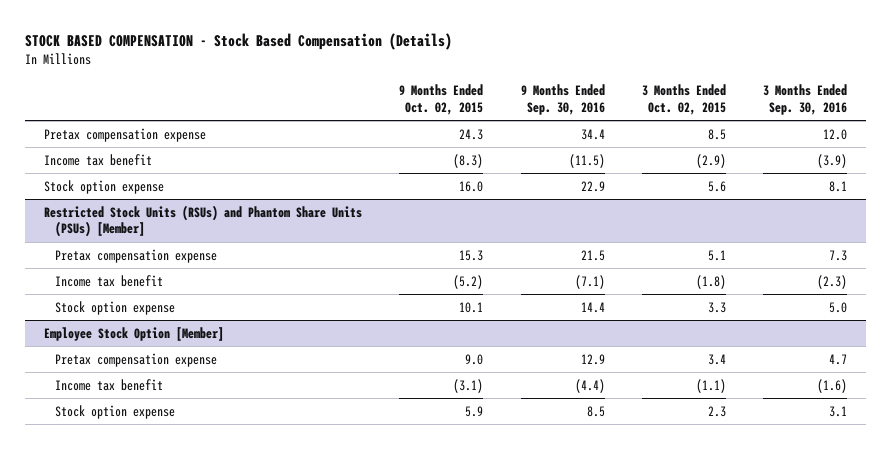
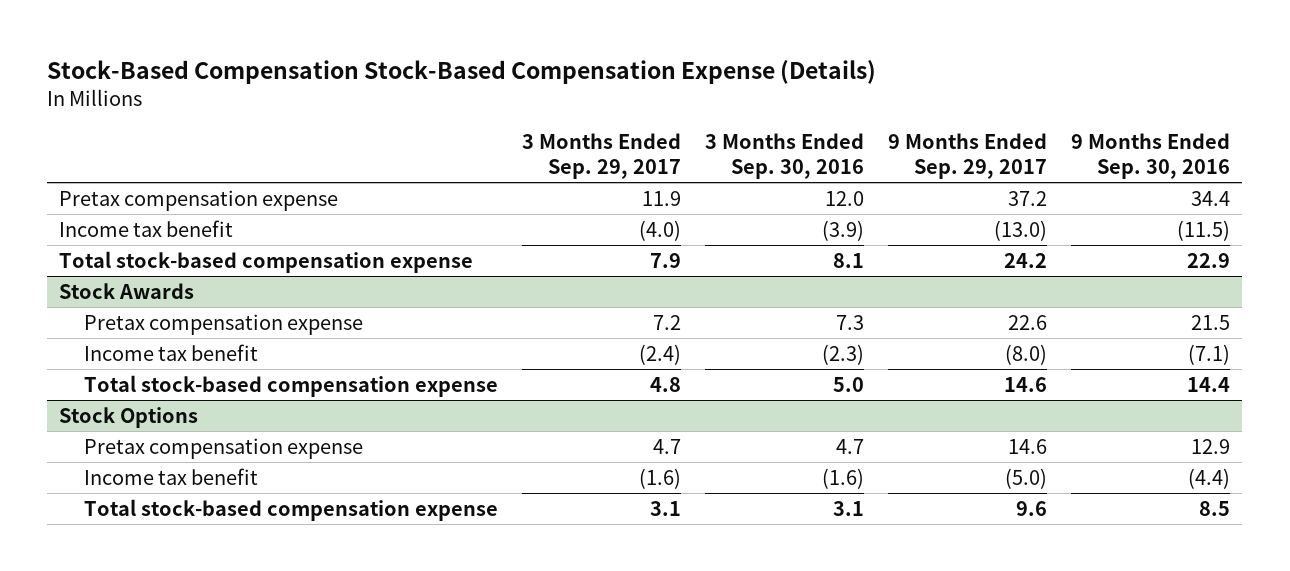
- STOCK BASED COMPENSATION - Stock Based Compensation (Details)
+ Stock-Based Compensation Stock-Based Compensation Expense (Details)
- | 9 Months Ended Oct. 02, 2015 | 9 Months Ended Sep. 30, 2016 | 3 Months Ended Oct. 02, 2015 | 3 Months Ended Sep. 30, 2016
+ | 3 Months Ended Sep. 29, 2017 | 3 Months Ended Sep. 30, 2016 | 9 Months Ended Sep. 29, 2017 | 9 Months Ended Sep. 30, 2016
- Stock option expense | 16.0 | 22.9 | 5.6 | 8.1
- Restricted Stock Units (RSUs) and Phantom Share Units (PSUs) [Member]
+ Total stock-based compensation expense | 7.9 | 8.1 | 24.2 | 22.9
+ Stock Awards
- Stock option expense | 10.1 | 14.4 | 3.3 | 5.0
- Employee Stock Option [Member]
+ Total stock-based compensation expense | 4.8 | 5.0 | 14.6 | 14.4
+ Stock Options
- Stock option expense | 5.9 | 8.5 | 2.3 | 3.1
+ Total stock-based compensation expense | 3.1 | 3.1 | 9.6 | 8.5

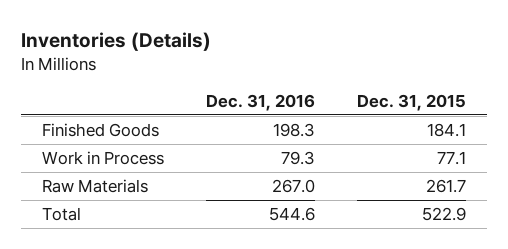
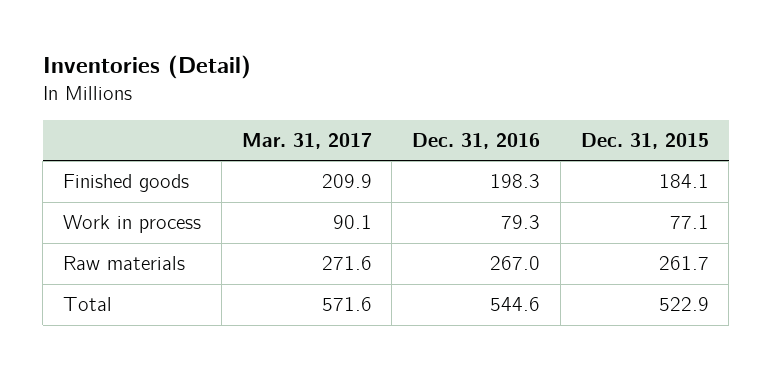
- Inventories (Details)
+ Inventories (Detail)
- | Dec. 31, 2016 | Dec. 31, 2015
+ | Mar. 31, 2017 | Dec. 31, 2016 | Dec. 31, 2015
- Finished Goods | 198.3 | 184.1
- Work in Process | 79.3 | 77.1
- Raw Materials | 267.0 | 261.7
+ Finished goods | 209.9 | 198.3 | 184.1
+ Work in process | 90.1 | 79.3 | 77.1
+ Raw materials | 271.6 | 267.0 | 261.7

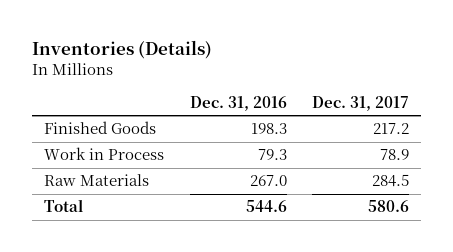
- Inventories (Detail)
+ Inventories (Details)
- | Mar. 31, 2017 | Dec. 31, 2016 | Dec. 31, 2015
+ | Dec. 31, 2016 | Dec. 31, 2017
- Finished goods | 209.9 | 198.3 | 184.1
- Work in process | 90.1 | 79.3 | 77.1
- Raw materials | 271.6 | 267.0 | 261.7
+ Finished Goods | 198.3 | 217.2
+ Work in Process | 79.3 | 78.9
+ Raw Materials | 267.0 | 284.5

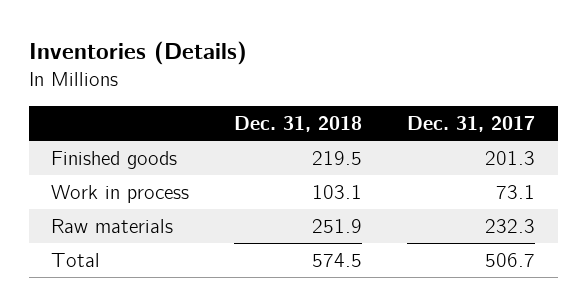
- | Dec. 31, 2016 | Dec. 31, 2017
+ | Dec. 31, 2018 | Dec. 31, 2017
- Finished Goods | 198.3 | 217.2
- Work in Process | 79.3 | 78.9
- Raw Materials | 267.0 | 284.5
- Total | 544.6 | 580.6
+ Finished goods | 219.5 | 201.3
+ Work in process | 103.1 | 73.1
+ Raw materials | 251.9 | 232.3
+ Total | 574.5 | 506.7

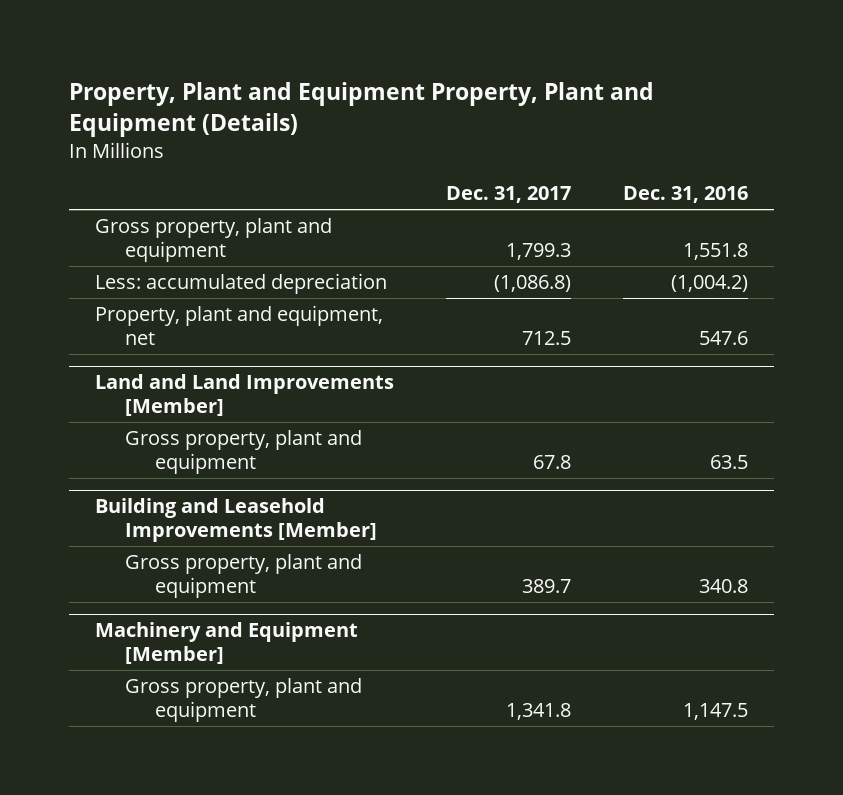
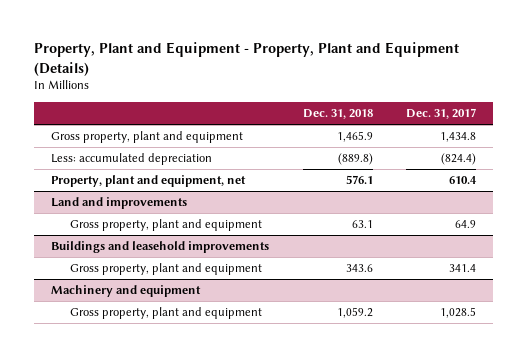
- Property, Plant and Equipment Property, Plant and Equipment (Details)
+ Property, Plant and Equipment - Property, Plant and Equipment (Details)
- | Dec. 31, 2017 | Dec. 31, 2016
+ | Dec. 31, 2018 | Dec. 31, 2017
- Gross property, plant and equipment | 1,799.3 | 1,551.8
- Less: accumulated depreciation | (1,086.8) | (1,004.2)
- Property, plant and equipment, net | 712.5 | 547.6
- Land and Land Improvements [Member]
- Gross property, plant and equipment | 67.8 | 63.5
- Building and Leasehold Improvements [Member]
- Gross property, plant and equipment | 389.7 | 340.8
- Machinery and Equipment [Member]
- Gross property, plant and equipment | 1,341.8 | 1,147.5
+ Gross property, plant and equipment | 1,465.9 | 1,434.8
+ Less: accumulated depreciation | (889.8) | (824.4)
+ Property, plant and equipment, net | 576.1 | 610.4
+ Land and improvements
+ Gross property, plant and equipment | 63.1 | 64.9
+ Buildings and leasehold improvements
+ Gross property, plant and equipment | 343.6 | 341.4
+ Machinery and equipment
+ Gross property, plant and equipment | 1,059.2 | 1,028.5

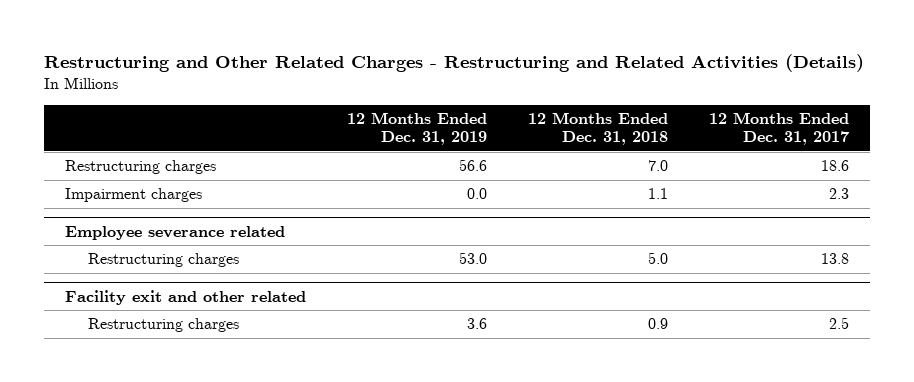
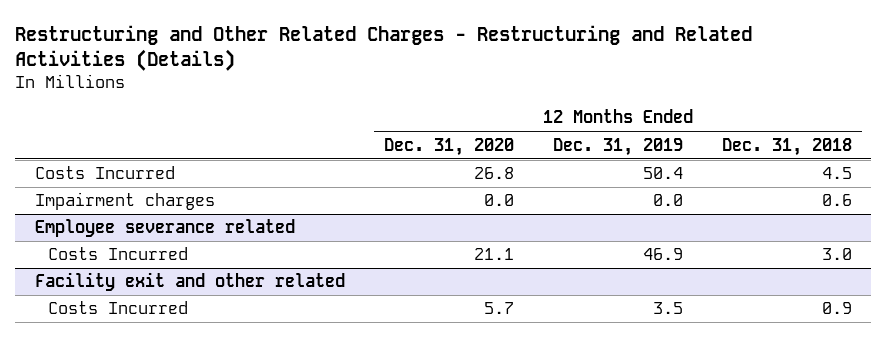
- | 12 Months Ended Dec. 31, 2019 | 12 Months Ended Dec. 31, 2018 | 12 Months Ended Dec. 31, 2017
+ | 12 Months Ended Dec. 31, 2020 | 12 Months Ended Dec. 31, 2019 | 12 Months Ended Dec. 31, 2018
- Restructuring charges | 56.6 | 7.0 | 18.6
- Impairment charges | 0.0 | 1.1 | 2.3
+ Costs Incurred | 26.8 | 50.4 | 4.5
+ Impairment charges | 0.0 | 0.0 | 0.6
@ Employee severance related
- Restructuring charges | 53.0 | 5.0 | 13.8
+ Costs Incurred | 21.1 | 46.9 | 3.0
@ Facility exit and other related
- Restructuring charges | 3.6 | 0.9 | 2.5
+ Costs Incurred | 5.7 | 3.5 | 0.9

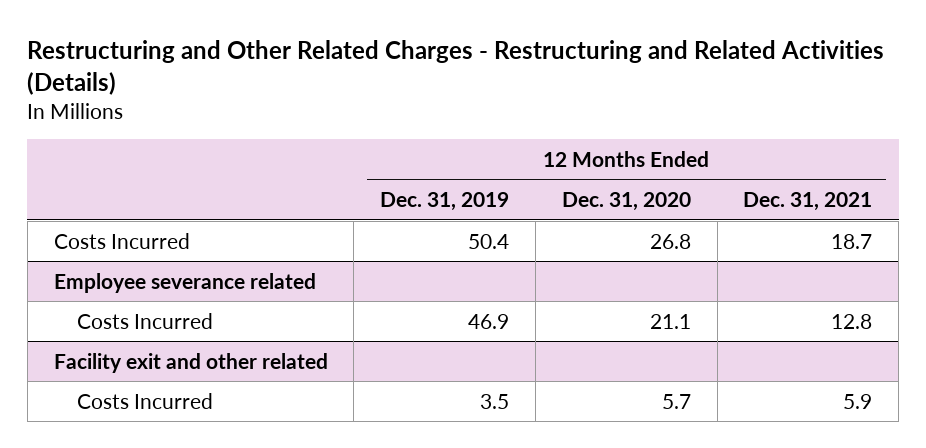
- | 12 Months Ended Dec. 31, 2020 | 12 Months Ended Dec. 31, 2019 | 12 Months Ended Dec. 31, 2018
+ | 12 Months Ended Dec. 31, 2019 | 12 Months Ended Dec. 31, 2020 | 12 Months Ended Dec. 31, 2021
- Impairment charges | 0.0 | 0.0 | 0.6

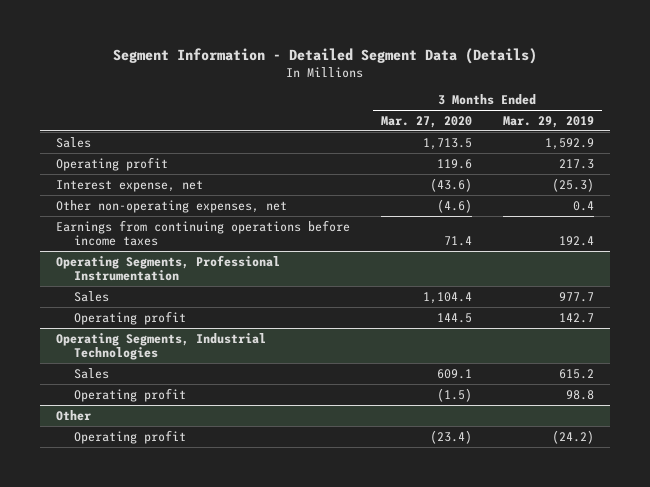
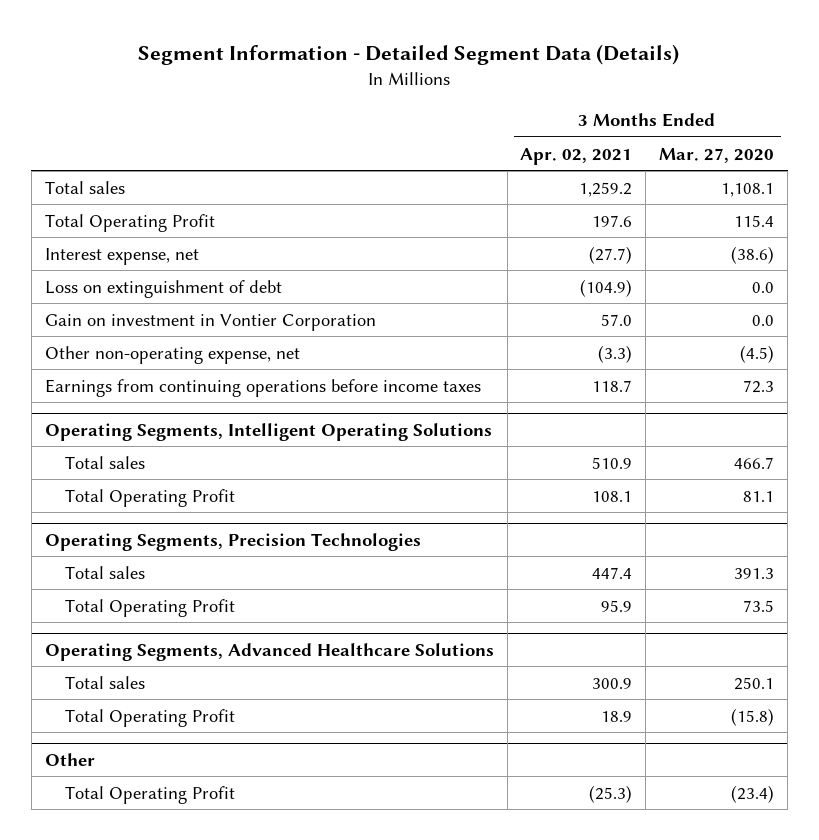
- | 3 Months Ended Mar. 27, 2020 | 3 Months Ended Mar. 29, 2019
+ | 3 Months Ended Apr. 02, 2021 | 3 Months Ended Mar. 27, 2020
- Sales | 1,713.5 | 1,592.9
- Operating profit | 119.6 | 217.3
- Interest expense, net | (43.6) | (25.3)
- Other non-operating expenses, net | (4.6) | 0.4
- Earnings from continuing operations before income taxes | 71.4 | 192.4
- Operating Segments, Professional Instrumentation
- Sales | 1,104.4 | 977.7
- Operating profit | 144.5 | 142.7
- Operating Segments, Industrial Technologies
- Sales | 609.1 | 615.2
- Operating profit | (1.5) | 98.8
+ Total sales | 1,259.2 | 1,108.1
+ Total Operating Profit | 197.6 | 115.4
+ Interest expense, net | (27.7) | (38.6)
+ Loss on extinguishment of debt | (104.9) | 0.0
+ Gain on investment in Vontier Corporation | 57.0 | 0.0
+ Other non-operating expense, net | (3.3) | (4.5)
+ Earnings from continuing operations before income taxes | 118.7 | 72.3
+ Operating Segments, Intelligent Operating Solutions
+ Total sales | 510.9 | 466.7
+ Total Operating Profit | 108.1 | 81.1
+ Operating Segments, Precision Technologies
+ Total sales | 447.4 | 391.3
+ Total Operating Profit | 95.9 | 73.5
+ Operating Segments, Advanced Healthcare Solutions
+ Total sales | 300.9 | 250.1
+ Total Operating Profit | 18.9 | (15.8)
@ Other
- Operating profit | (23.4) | (24.2)
+ Total Operating Profit | (25.3) | (23.4)

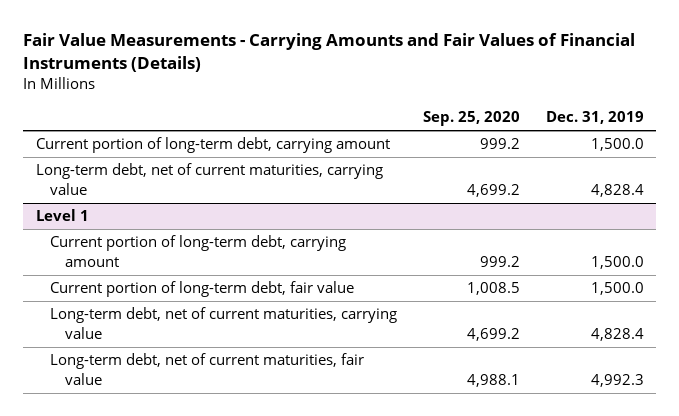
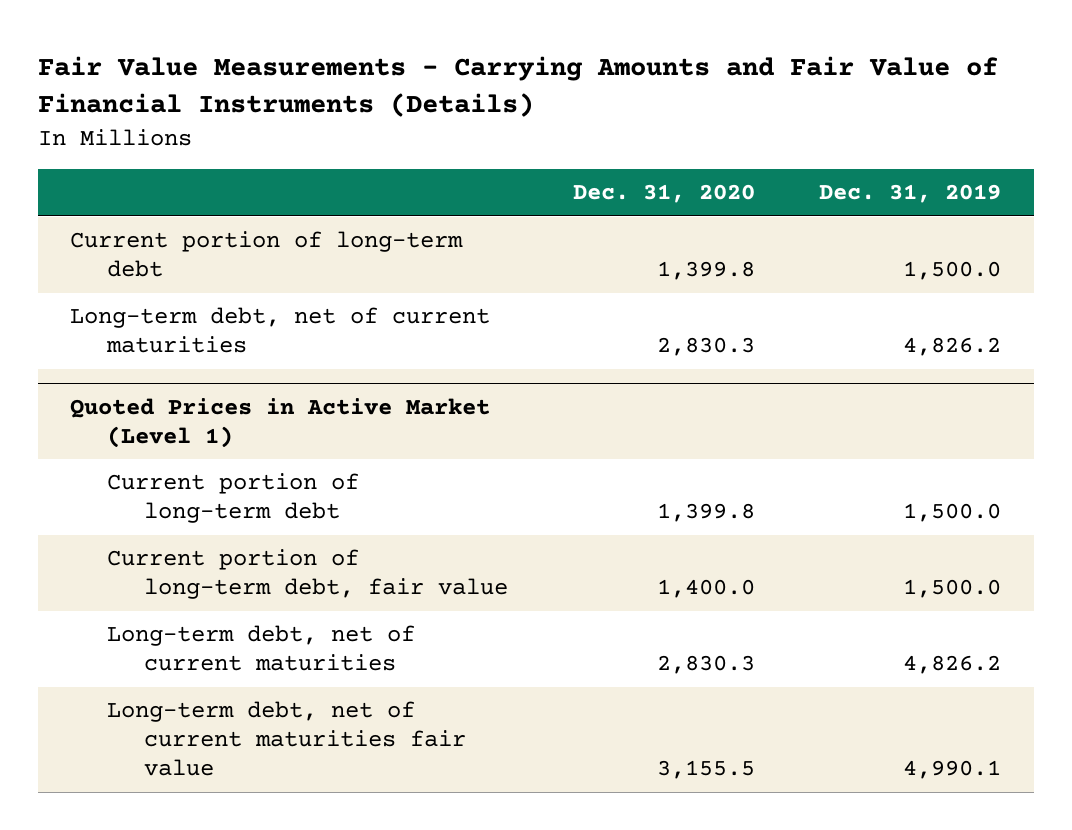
- Fair Value Measurements - Carrying Amounts and Fair Values of Financial Instruments (Details)
+ Fair Value Measurements - Carrying Amounts and Fair Value of Financial Instruments (Details)
- | Sep. 25, 2020 | Dec. 31, 2019
+ | Dec. 31, 2020 | Dec. 31, 2019
- Current portion of long-term debt, carrying amount | 999.2 | 1,500.0
- Long-term debt, net of current maturities, carrying value | 4,699.2 | 4,828.4
- Level 1
- Current portion of long-term debt, carrying amount | 999.2 | 1,500.0
+ Current portion of long-term debt | 1,399.8 | 1,500.0
+ Long-term debt, net of current maturities | 2,830.3 | 4,826.2
+ Quoted Prices in Active Market (Level 1)
+ Current portion of long-term debt | 1,399.8 | 1,500.0
- Long-term debt, net of current maturities, carrying value | 4,699.2 | 4,828.4
- Long-term debt, net of current maturities, fair value | 4,988.1 | 4,992.3
+ Long-term debt, net of current maturities | 2,830.3 | 4,826.2
+ Long-term debt, net of current maturities fair value | 3,155.5 | 4,990.1

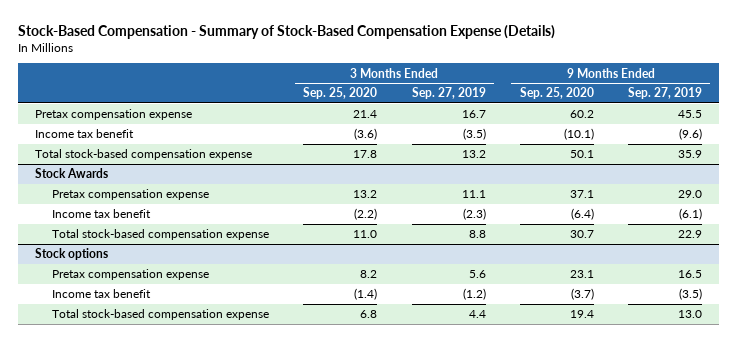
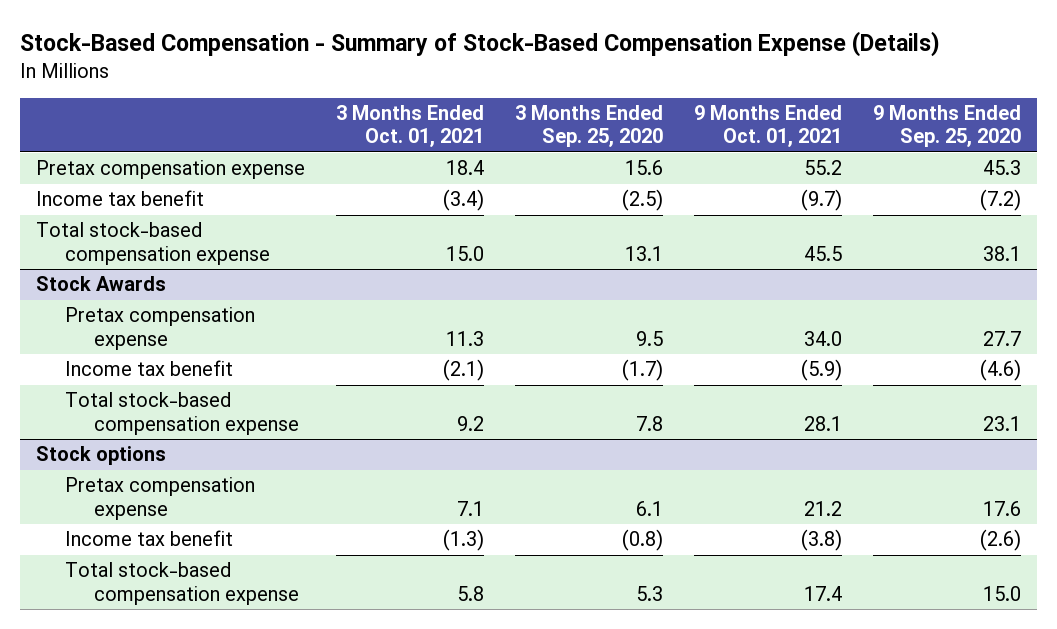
- | 3 Months Ended Sep. 25, 2020 | 3 Months Ended Sep. 27, 2019 | 9 Months Ended Sep. 25, 2020 | 9 Months Ended Sep. 27, 2019
+ | 3 Months Ended Oct. 01, 2021 | 3 Months Ended Sep. 25, 2020 | 9 Months Ended Oct. 01, 2021 | 9 Months Ended Sep. 25, 2020
- Pretax compensation expense | 21.4 | 16.7 | 60.2 | 45.5
- Income tax benefit | (3.6) | (3.5) | (10.1) | (9.6)
- Total stock-based compensation expense | 17.8 | 13.2 | 50.1 | 35.9
+ Pretax compensation expense | 18.4 | 15.6 | 55.2 | 45.3
+ Income tax benefit | (3.4) | (2.5) | (9.7) | (7.2)
+ Total stock-based compensation expense | 15.0 | 13.1 | 45.5 | 38.1
@ Stock Awards
- Pretax compensation expense | 13.2 | 11.1 | 37.1 | 29.0
- Income tax benefit | (2.2) | (2.3) | (6.4) | (6.1)
- Total stock-based compensation expense | 11.0 | 8.8 | 30.7 | 22.9
+ Pretax compensation expense | 11.3 | 9.5 | 34.0 | 27.7
+ Income tax benefit | (2.1) | (1.7) | (5.9) | (4.6)
+ Total stock-based compensation expense | 9.2 | 7.8 | 28.1 | 23.1
@ Stock options
- Pretax compensation expense | 8.2 | 5.6 | 23.1 | 16.5
- Income tax benefit | (1.4) | (1.2) | (3.7) | (3.5)
- Total stock-based compensation expense | 6.8 | 4.4 | 19.4 | 13.0
+ Pretax compensation expense | 7.1 | 6.1 | 21.2 | 17.6
+ Income tax benefit | (1.3) | (0.8) | (3.8) | (2.6)
+ Total stock-based compensation expense | 5.8 | 5.3 | 17.4 | 15.0

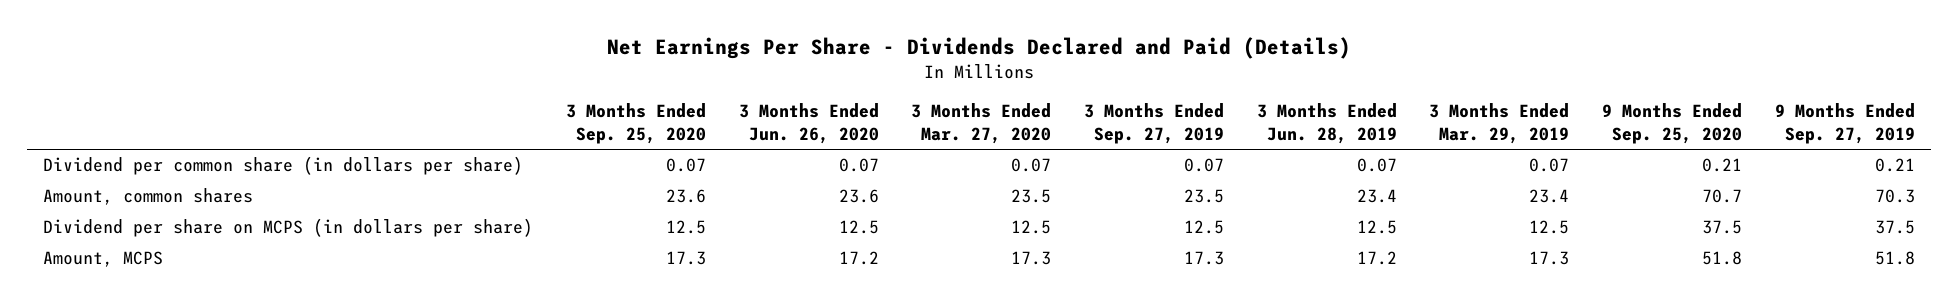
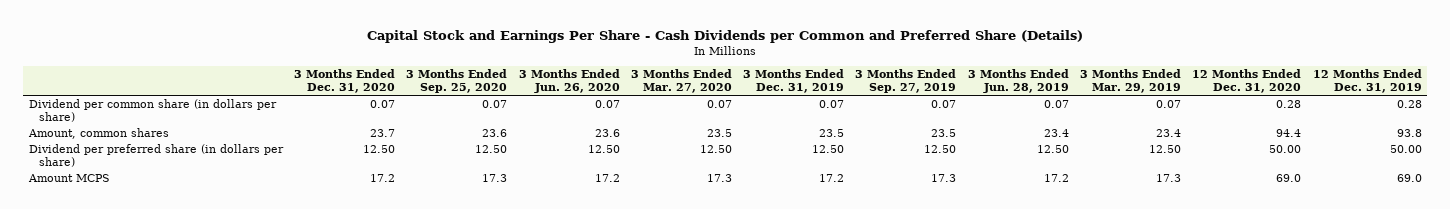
- Net Earnings Per Share - Dividends Declared and Paid (Details)
+ Capital Stock and Earnings Per Share - Cash Dividends per Common and Preferred Share (Details)
- | 3 Months Ended Sep. 25, 2020 | 3 Months Ended Jun. 26, 2020 | 3 Months Ended Mar. 27, 2020 | 3 Months Ended Sep. 27, 2019 | 3 Months Ended Jun. 28, 2019 | 3 Months Ended Mar. 29, 2019 | 9 Months Ended Sep. 25, 2020 | 9 Months Ended Sep. 27, 2019
+ | 3 Months Ended Dec. 31, 2020 | 3 Months Ended Sep. 25, 2020 | 3 Months Ended Jun. 26, 2020 | 3 Months Ended Mar. 27, 2020 | 3 Months Ended Dec. 31, 2019 | 3 Months Ended Sep. 27, 2019 | 3 Months Ended Jun. 28, 2019 | 3 Months Ended Mar. 29, 2019 | 12 Months Ended Dec. 31, 2020 | 12 Months Ended Dec. 31, 2019
- Dividend per share on MCPS (in dollars per share) | 12.5 | 12.5 | 12.5 | 12.5 | 12.5 | 12.5 | 37.5 | 37.5
- Amount, MCPS | 17.3 | 17.2 | 17.3 | 17.3 | 17.2 | 17.3 | 51.8 | 51.8
+ Dividend per preferred share (in dollars per share) | 12.50 | 12.50 | 12.50 | 12.50 | 12.50 | 12.50 | 12.50 | 12.50 | 50.00 | 50.00
+ Amount MCPS | 17.2 | 17.3 | 17.2 | 17.3 | 17.2 | 17.3 | 17.2 | 17.3 | 69.0 | 69.0

